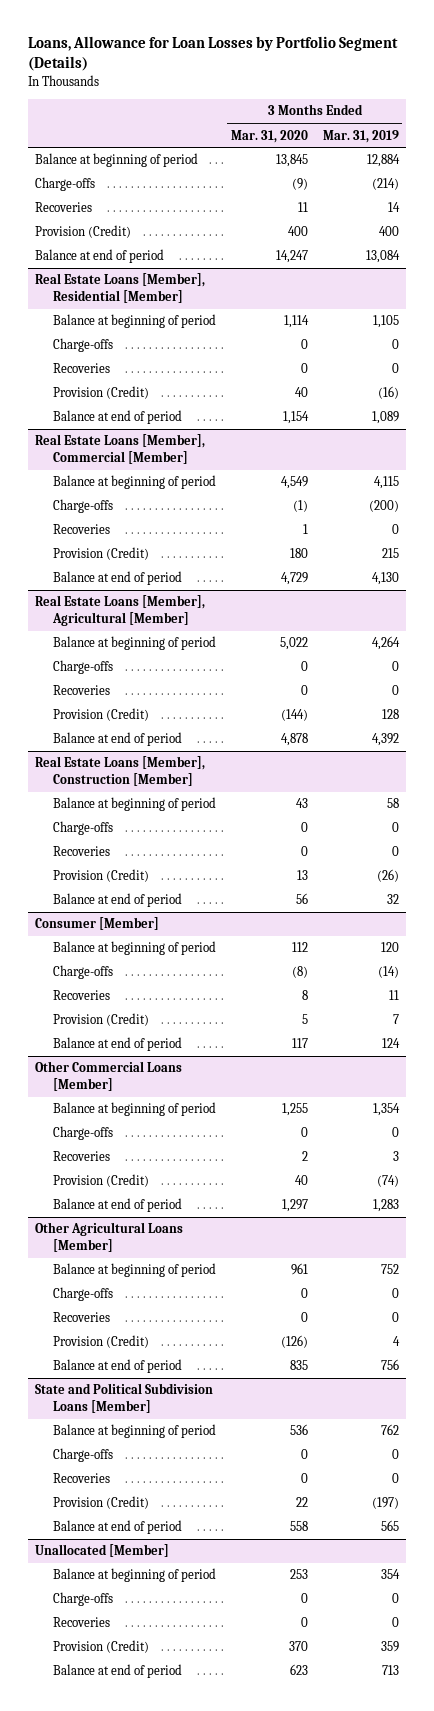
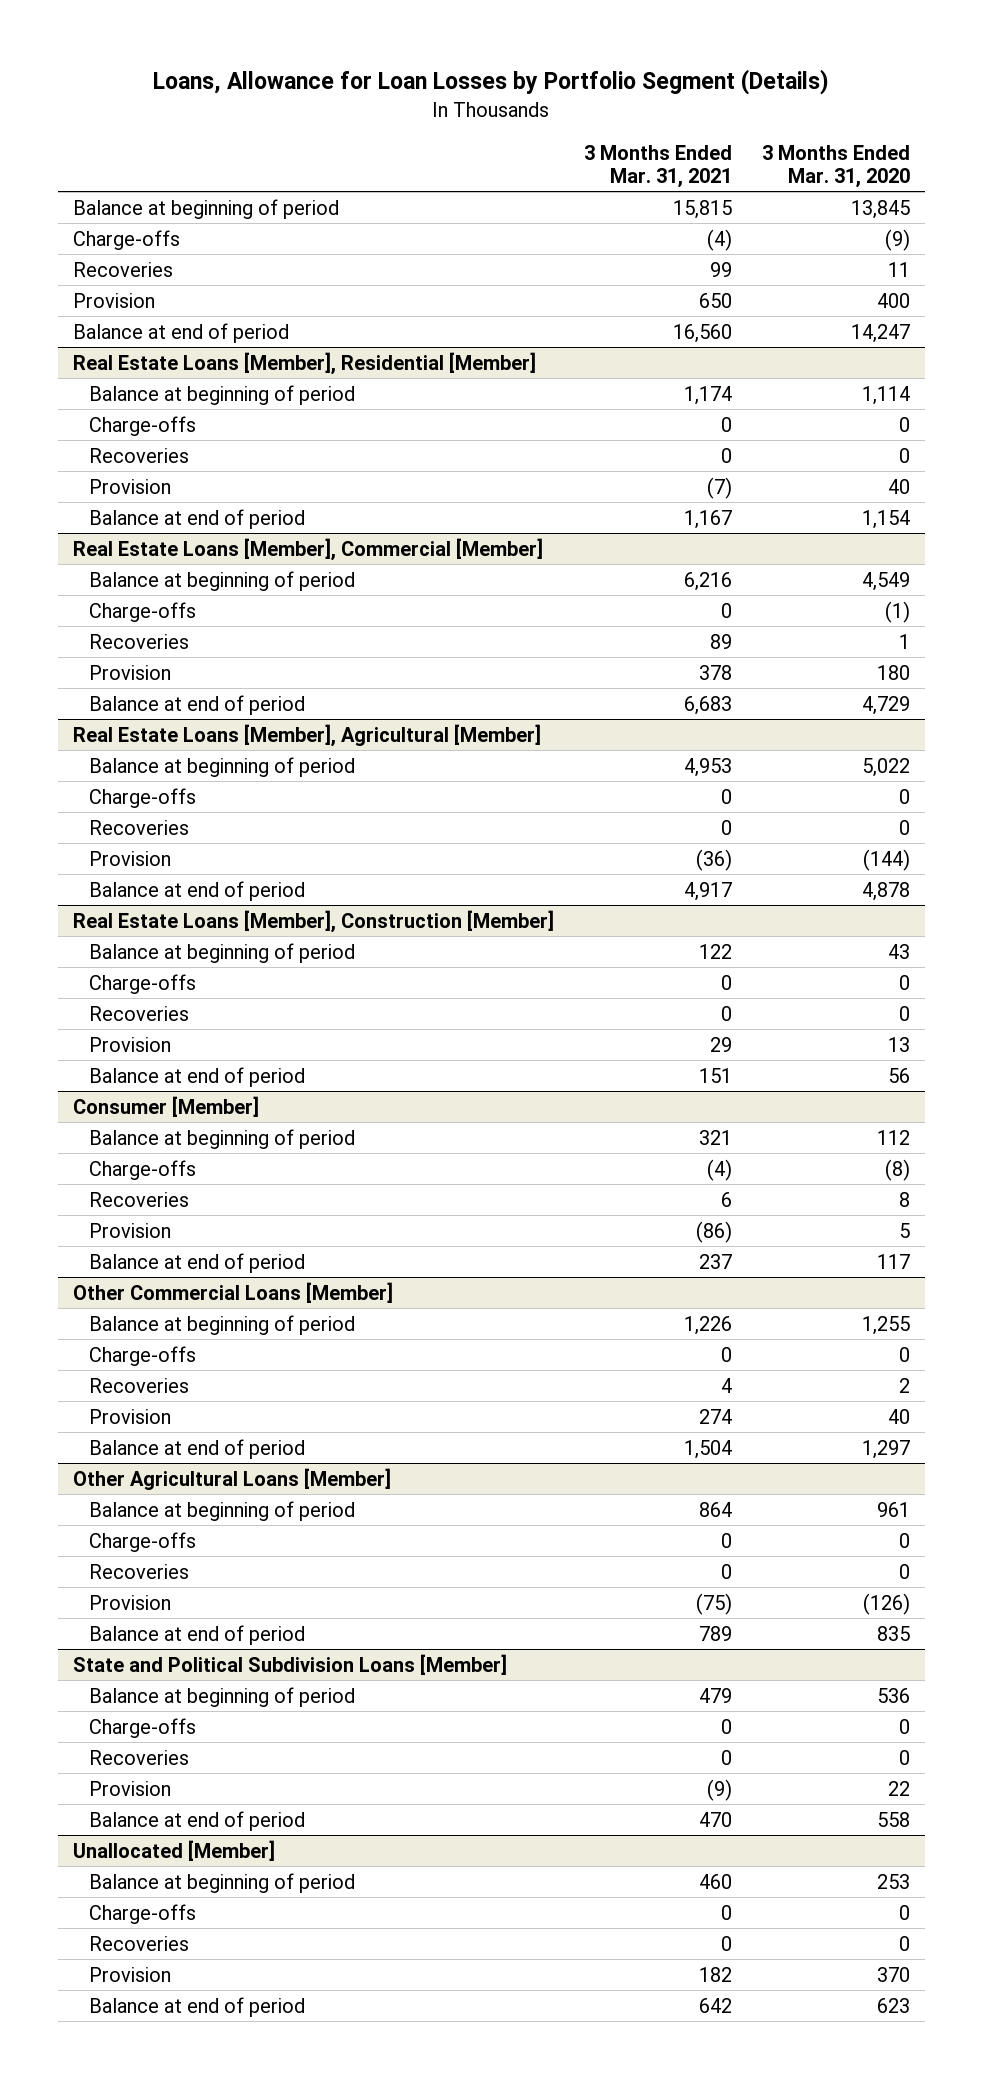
- | 3 Months Ended Mar. 31, 2020 | 3 Months Ended Mar. 31, 2019
+ | 3 Months Ended Mar. 31, 2021 | 3 Months Ended Mar. 31, 2020
- Provision (Credit) | 400 | 400
+ Provision | 650 | 400
@ Real Estate Loans [Member], Residential [Member]
- Provision (Credit) | 40 | (16)
+ Provision | (7) | 40
@ Real Estate Loans [Member], Commercial [Member]
- Provision (Credit) | 180 | 215
+ Provision | 378 | 180
@ Real Estate Loans [Member], Agricultural [Member]
- Provision (Credit) | (144) | 128
+ Provision | (36) | (144)
@ Real Estate Loans [Member], Construction [Member]
- Provision (Credit) | 13 | (26)
+ Provision | 29 | 13
@ Consumer [Member]
- Provision (Credit) | 5 | 7
+ Provision | (86) | 5
@ Other Commercial Loans [Member]
- Provision (Credit) | 40 | (74)
+ Provision | 274 | 40
@ Other Agricultural Loans [Member]
- Provision (Credit) | (126) | 4
+ Provision | (75) | (126)
@ State and Political Subdivision Loans [Member]
- Provision (Credit) | 22 | (197)
+ Provision | (9) | 22
@ Unallocated [Member]
- Provision (Credit) | 370 | 359
+ Provision | 182 | 370

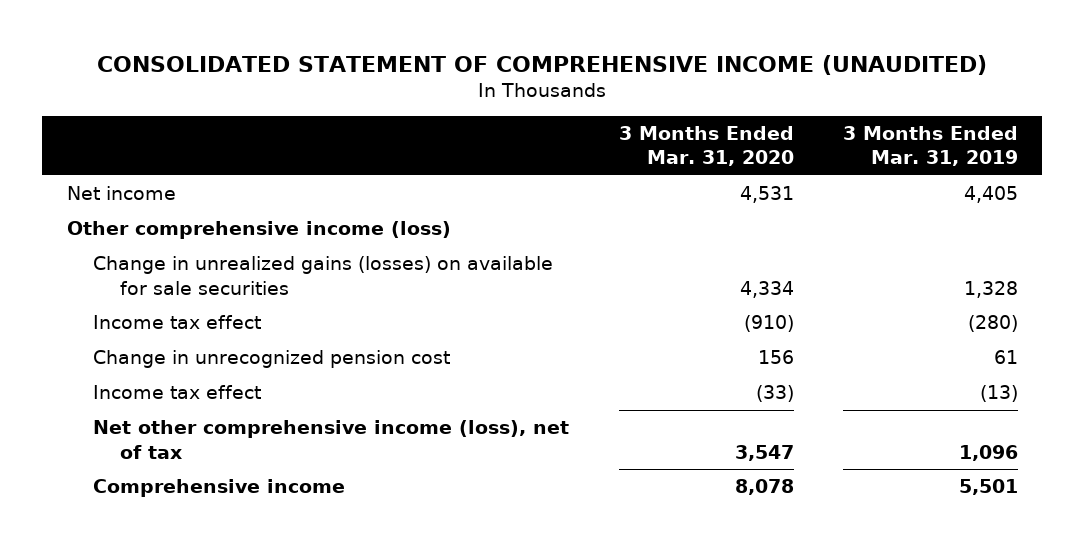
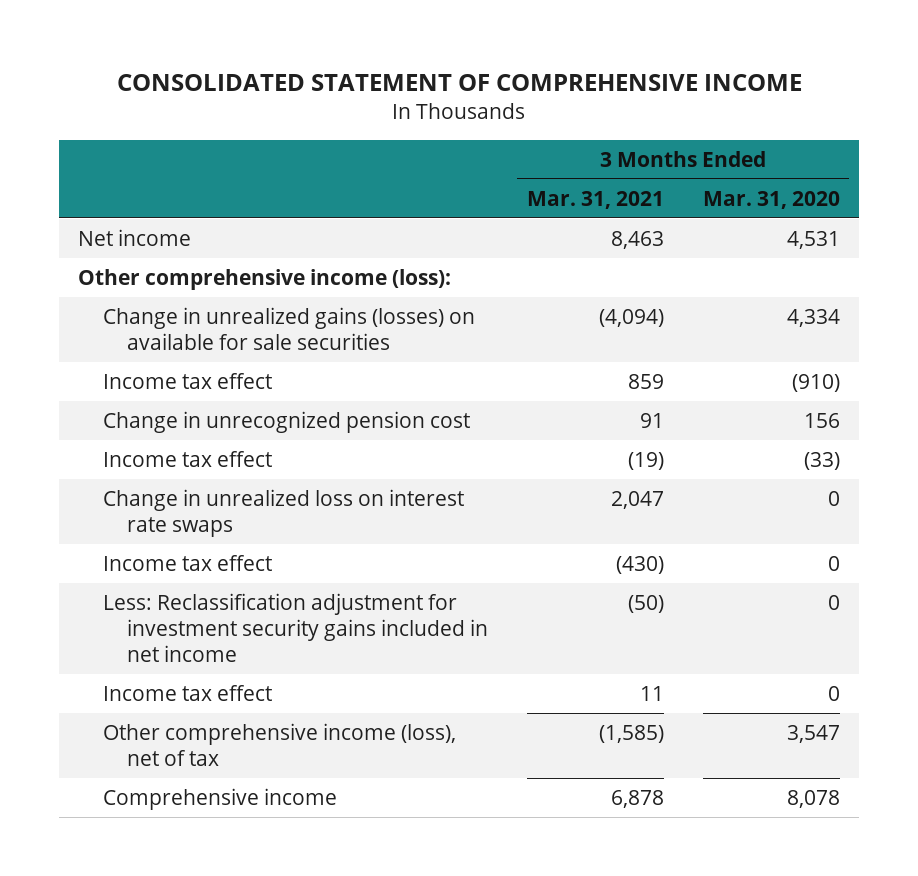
- CONSOLIDATED STATEMENT OF COMPREHENSIVE INCOME (UNAUDITED)
+ CONSOLIDATED STATEMENT OF COMPREHENSIVE INCOME
- | 3 Months Ended Mar. 31, 2020 | 3 Months Ended Mar. 31, 2019
+ | 3 Months Ended Mar. 31, 2021 | 3 Months Ended Mar. 31, 2020
- Other comprehensive income (loss)
+ Other comprehensive income (loss):
- Net other comprehensive income (loss), net of tax | 3,547 | 1,096
+ Change in unrealized loss on interest rate swaps | 2,047 | 0
+ Income tax effect | (430) | 0
+ Less: Reclassification adjustment for investment security gains included in net income | (50) | 0
+ Income tax effect | 11 | 0
+ Other comprehensive income (loss), net of tax | (1,585) | 3,547

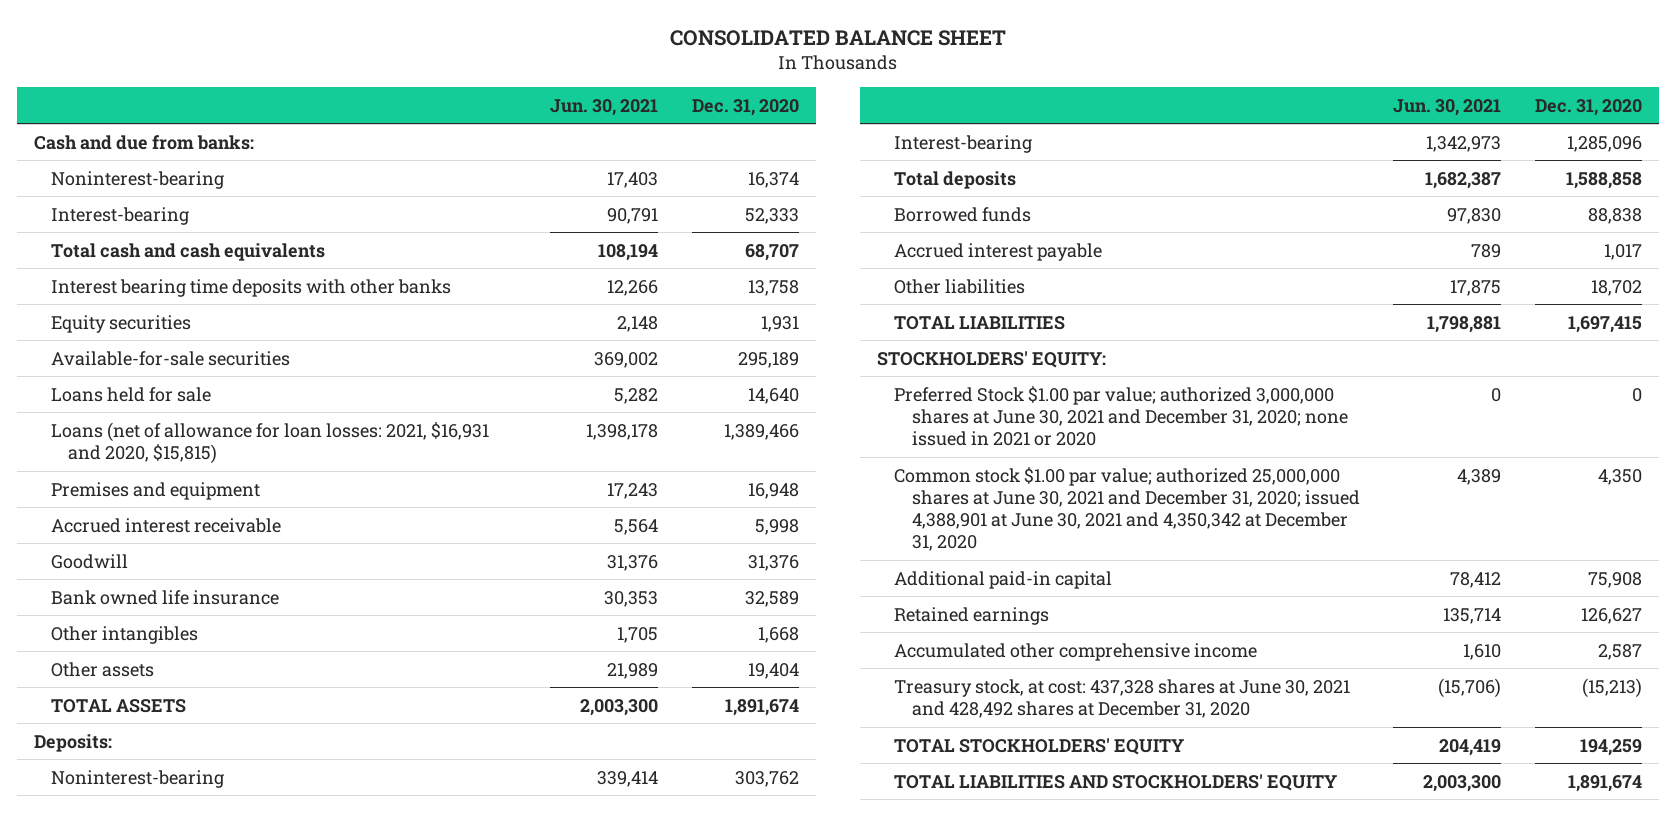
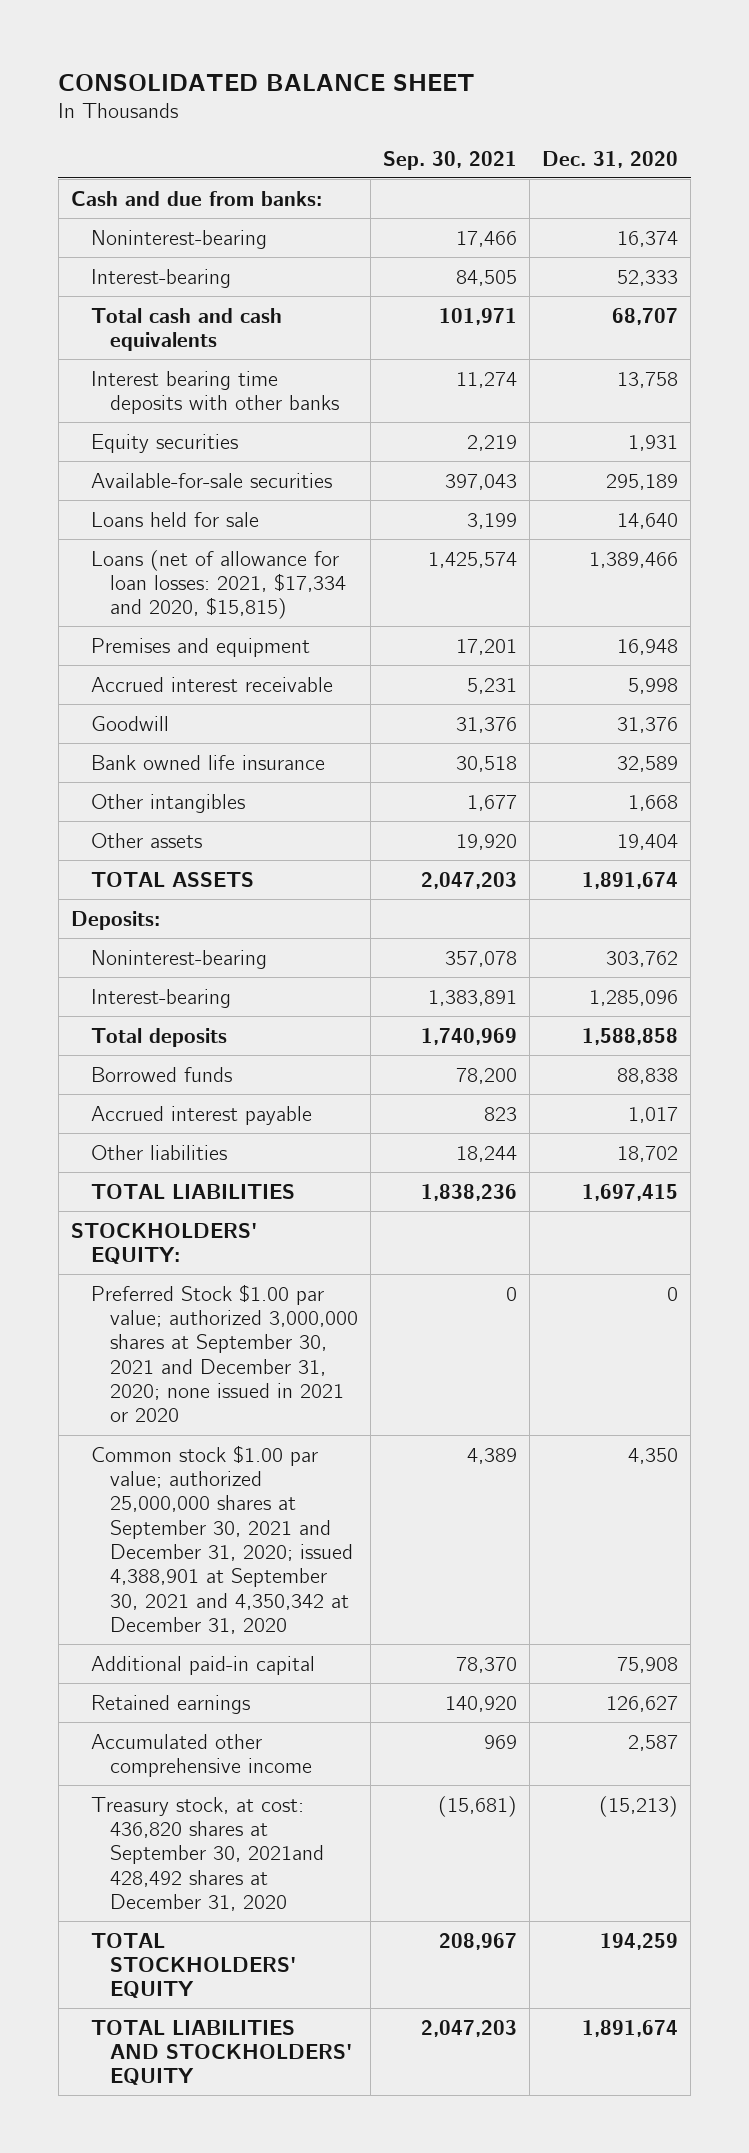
- | Jun. 30, 2021 | Dec. 31, 2020
+ | Sep. 30, 2021 | Dec. 31, 2020
- Loans (net of allowance for loan losses: 2021, $16,931 and 2020, $15,815) | 1,398,178 | 1,389,466
+ Loans (net of allowance for loan losses: 2021, $17,334 and 2020, $15,815) | 1,425,574 | 1,389,466
- Preferred Stock $1.00 par value; authorized 3,000,000 shares at June 30, 2021 and December 31, 2020; none issued in 2021 or 2020 | 0 | 0
- Common stock $1.00 par value; authorized 25,000,000 shares at June 30, 2021 and December 31, 2020; issued 4,388,901 at June 30, 2021 and 4,350,342 at December 31, 2020 | 4,389 | 4,350
+ Preferred Stock $1.00 par value; authorized 3,000,000 shares at September 30, 2021 and December 31, 2020; none issued in 2021 or 2020 | 0 | 0
+ Common stock $1.00 par value; authorized 25,000,000 shares at September 30, 2021 and December 31, 2020; issued 4,388,901 at September 30, 2021 and 4,350,342 at December 31, 2020 | 4,389 | 4,350
- Treasury stock, at cost: 437,328 shares at June 30, 2021 and 428,492 shares at December 31, 2020 | (15,706) | (15,213)
+ Treasury stock, at cost: 436,820 shares at September 30, 2021and 428,492 shares at December 31, 2020 | (15,681) | (15,213)

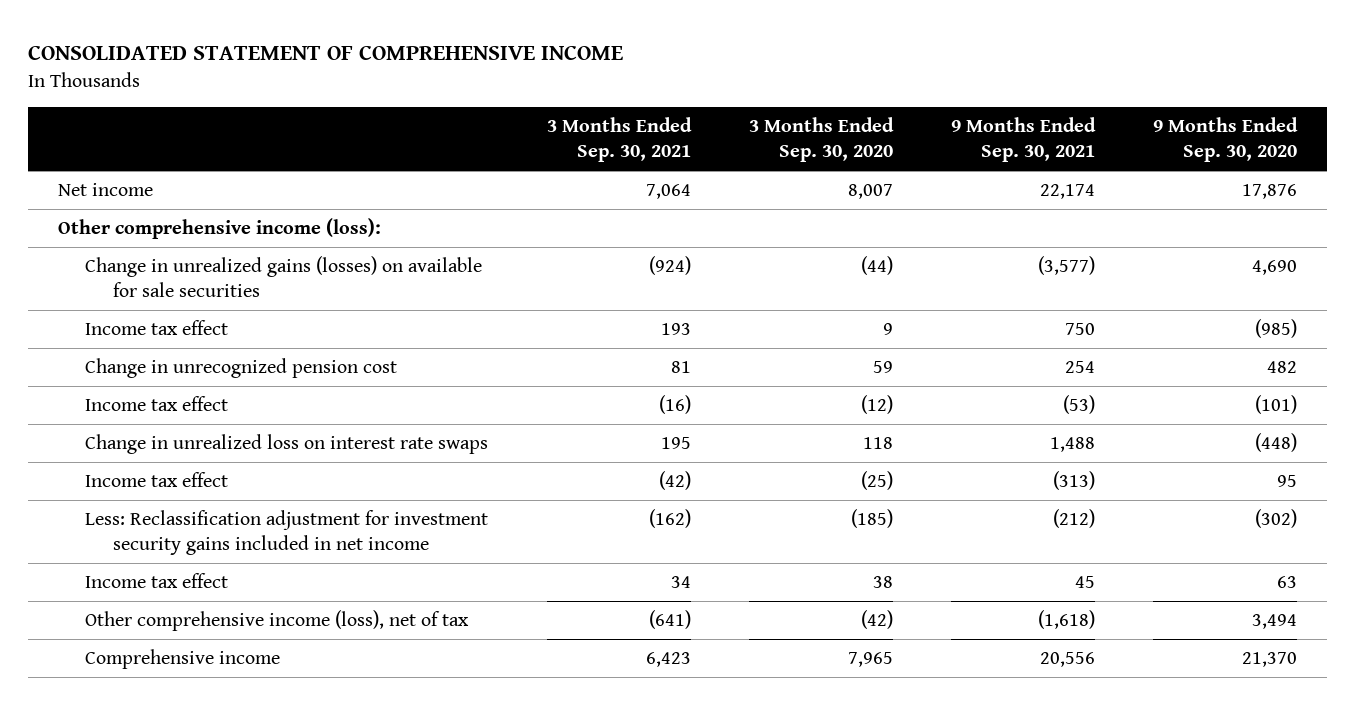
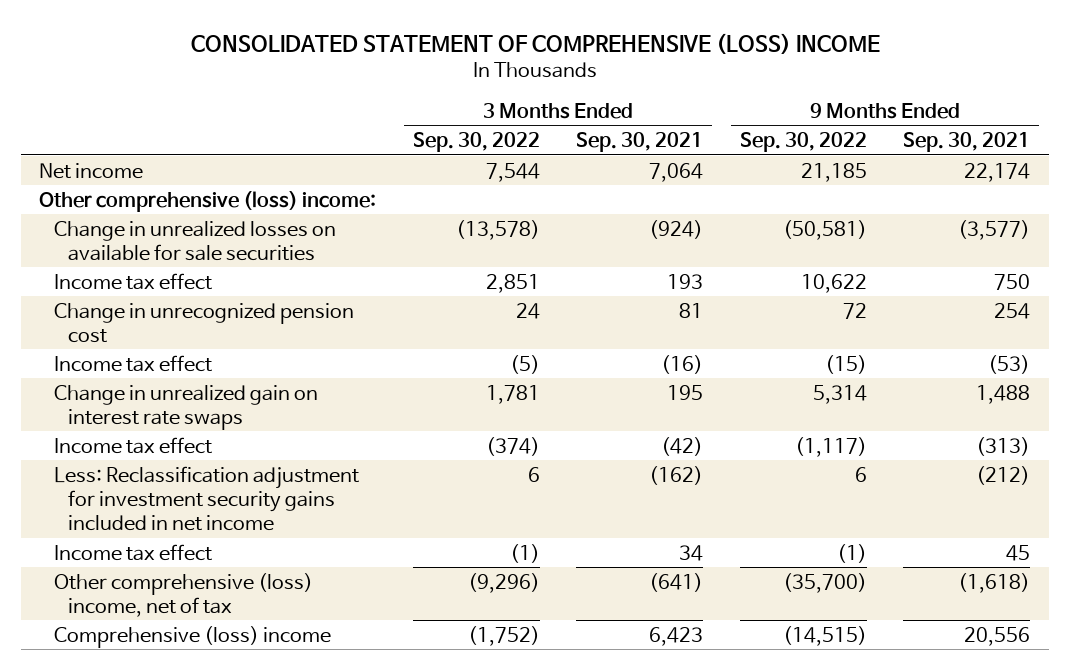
- CONSOLIDATED STATEMENT OF COMPREHENSIVE INCOME
+ CONSOLIDATED STATEMENT OF COMPREHENSIVE (LOSS) INCOME
- | 3 Months Ended Sep. 30, 2021 | 3 Months Ended Sep. 30, 2020 | 9 Months Ended Sep. 30, 2021 | 9 Months Ended Sep. 30, 2020
+ | 3 Months Ended Sep. 30, 2022 | 3 Months Ended Sep. 30, 2021 | 9 Months Ended Sep. 30, 2022 | 9 Months Ended Sep. 30, 2021
- Other comprehensive income (loss):
- Change in unrealized gains (losses) on available for sale securities | (924) | (44) | (3,577) | 4,690
+ Other comprehensive (loss) income:
+ Change in unrealized losses on available for sale securities | (13,578) | (924) | (50,581) | (3,577)
- Change in unrealized loss on interest rate swaps | 195 | 118 | 1,488 | (448)
+ Change in unrealized gain on interest rate swaps | 1,781 | 195 | 5,314 | 1,488
- Other comprehensive income (loss), net of tax | (641) | (42) | (1,618) | 3,494
- Comprehensive income | 6,423 | 7,965 | 20,556 | 21,370
+ Other comprehensive (loss) income, net of tax | (9,296) | (641) | (35,700) | (1,618)
+ Comprehensive (loss) income | (1,752) | 6,423 | (14,515) | 20,556

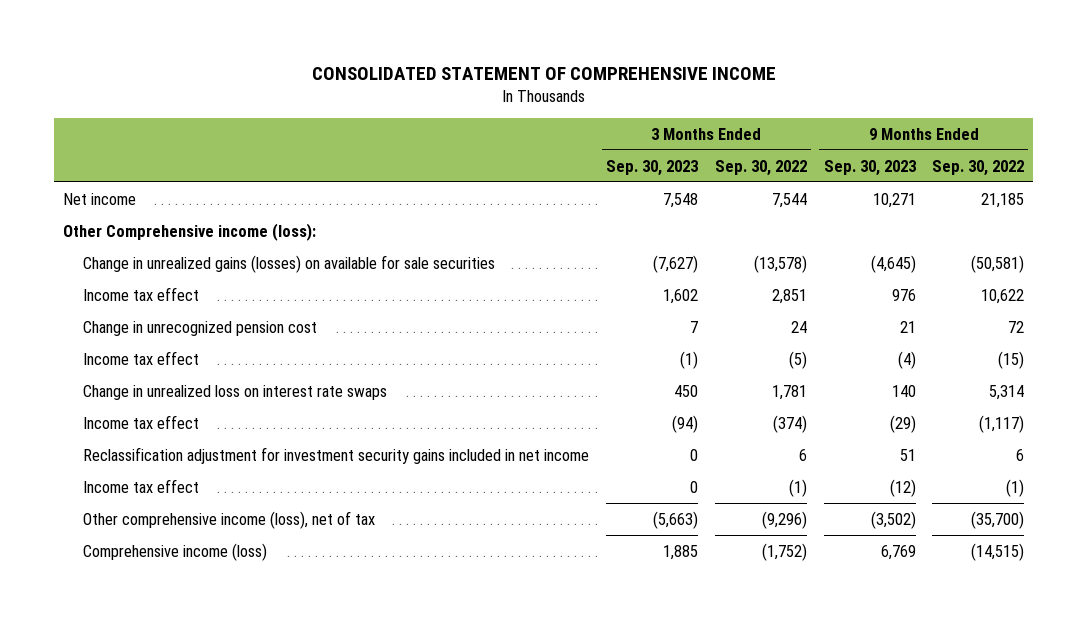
- CONSOLIDATED STATEMENT OF COMPREHENSIVE (LOSS) INCOME
+ CONSOLIDATED STATEMENT OF COMPREHENSIVE INCOME
- | 3 Months Ended Sep. 30, 2022 | 3 Months Ended Sep. 30, 2021 | 9 Months Ended Sep. 30, 2022 | 9 Months Ended Sep. 30, 2021
+ | 3 Months Ended Sep. 30, 2023 | 3 Months Ended Sep. 30, 2022 | 9 Months Ended Sep. 30, 2023 | 9 Months Ended Sep. 30, 2022
- Other comprehensive (loss) income:
- Change in unrealized losses on available for sale securities | (13,578) | (924) | (50,581) | (3,577)
+ Other Comprehensive income (loss):
+ Change in unrealized gains (losses) on available for sale securities | (7,627) | (13,578) | (4,645) | (50,581)
- Change in unrealized gain on interest rate swaps | 1,781 | 195 | 5,314 | 1,488
+ Change in unrealized loss on interest rate swaps | 450 | 1,781 | 140 | 5,314
- Less: Reclassification adjustment for investment security gains included in net income | 6 | (162) | 6 | (212)
+ Reclassification adjustment for investment security gains included in net income | 0 | 6 | 51 | 6
- Other comprehensive (loss) income, net of tax | (9,296) | (641) | (35,700) | (1,618)
- Comprehensive (loss) income | (1,752) | 6,423 | (14,515) | 20,556
+ Other comprehensive income (loss), net of tax | (5,663) | (9,296) | (3,502) | (35,700)
+ Comprehensive income (loss) | 1,885 | (1,752) | 6,769 | (14,515)

